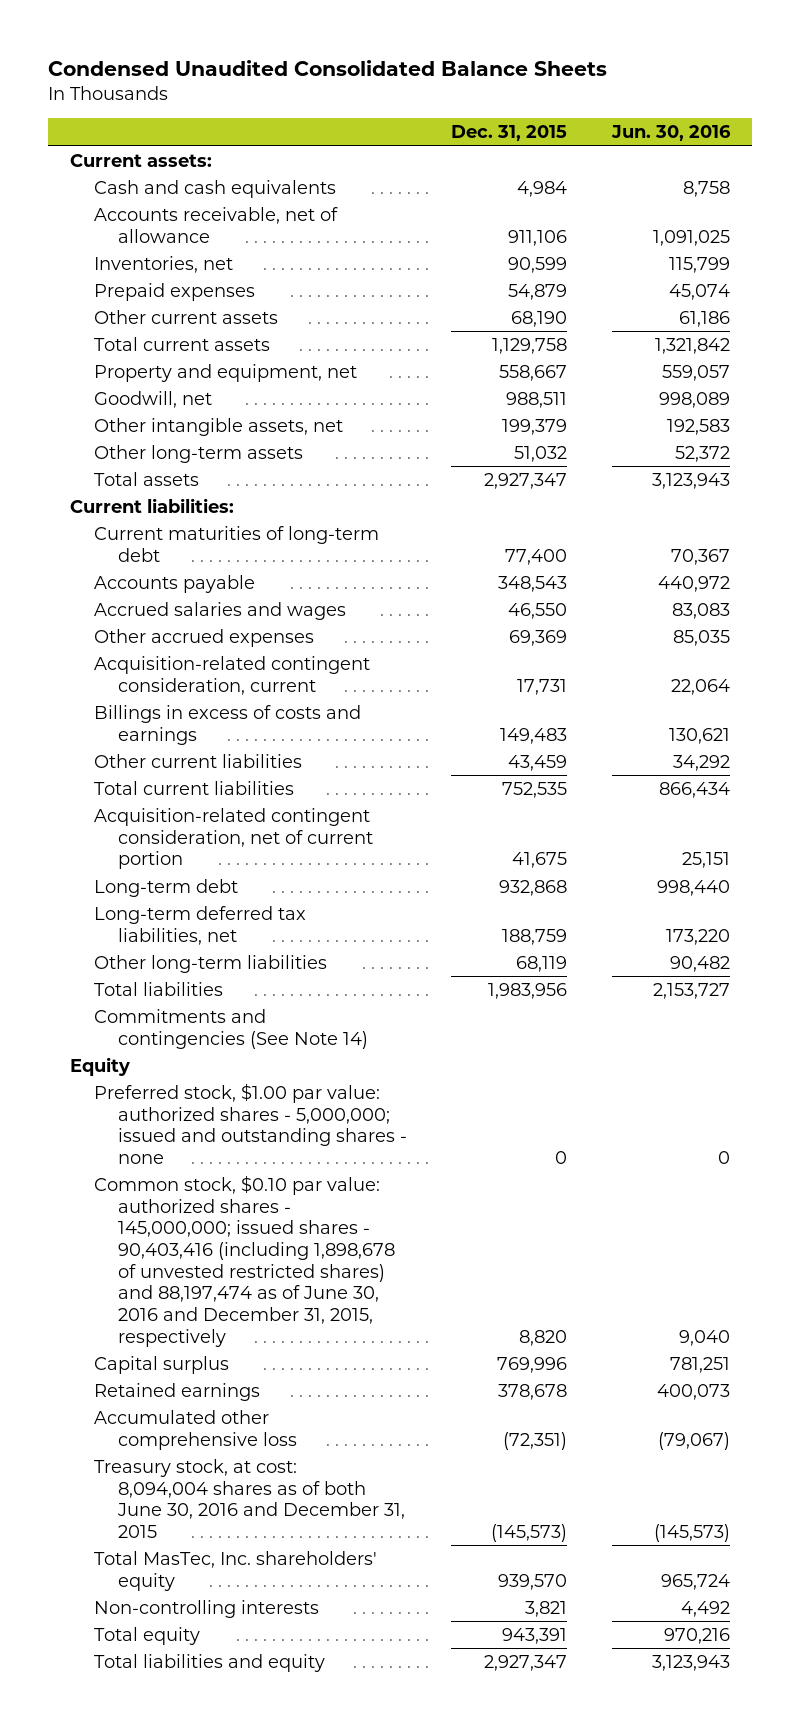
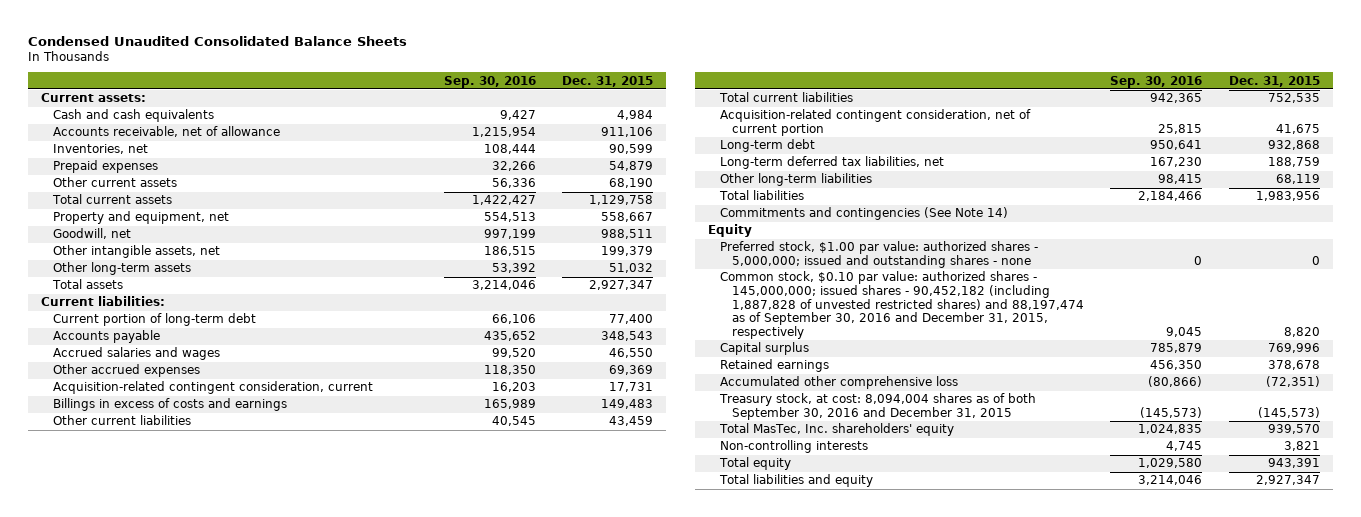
- | Dec. 31, 2015 | Jun. 30, 2016
+ | Sep. 30, 2016 | Dec. 31, 2015
- Current maturities of long-term debt | 77,400 | 70,367
+ Current portion of long-term debt | 66,106 | 77,400
- Common stock, $0.10 par value: authorized shares - 145,000,000; issued shares - 90,403,416 (including 1,898,678 of unvested restricted shares) and 88,197,474 as of June 30, 2016 and December 31, 2015, respectively | 8,820 | 9,040
+ Common stock, $0.10 par value: authorized shares - 145,000,000; issued shares - 90,452,182 (including 1,887,828 of unvested restricted shares) and 88,197,474 as of September 30, 2016 and December 31, 2015, respectively | 9,045 | 8,820
- Treasury stock, at cost: 8,094,004 shares as of both June 30, 2016 and December 31, 2015 | (145,573) | (145,573)
+ Treasury stock, at cost: 8,094,004 shares as of both September 30, 2016 and December 31, 2015 | (145,573) | (145,573)

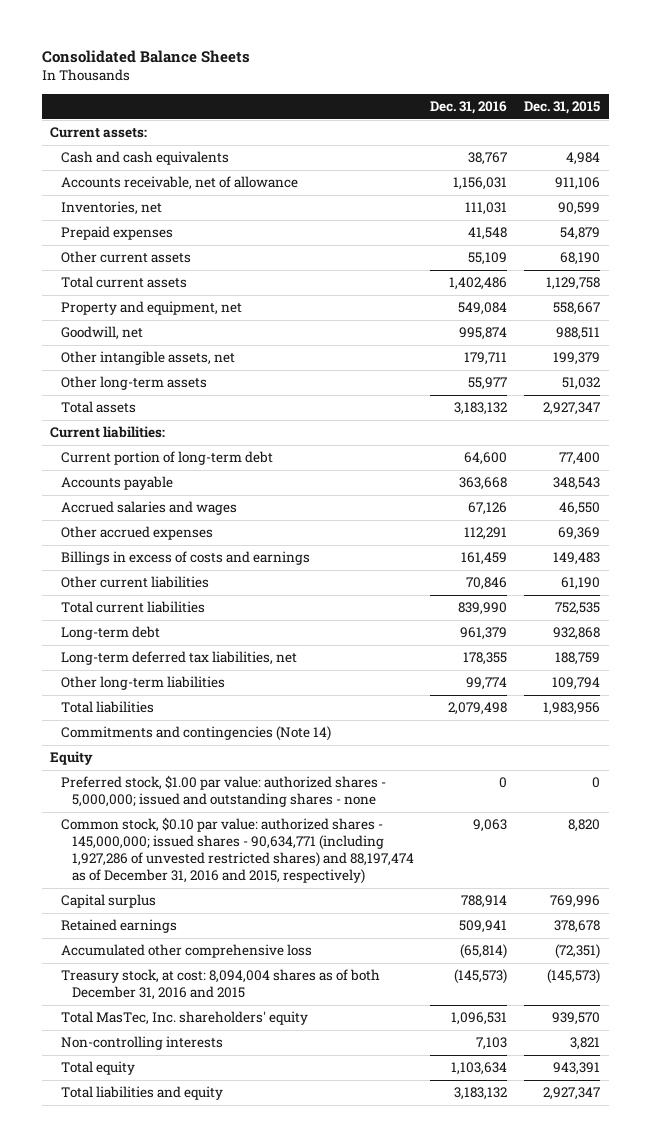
- Condensed Unaudited Consolidated Balance Sheets
+ Consolidated Balance Sheets
- | Sep. 30, 2016 | Dec. 31, 2015
+ | Dec. 31, 2016 | Dec. 31, 2015
- Acquisition-related contingent consideration, current | 16,203 | 17,731
- Other current liabilities | 40,545 | 43,459
+ Other current liabilities | 70,846 | 61,190
- Acquisition-related contingent consideration, net of current portion | 25,815 | 41,675
- Other long-term liabilities | 98,415 | 68,119
+ Other long-term liabilities | 99,774 | 109,794
- Commitments and contingencies (See Note 14)
+ Commitments and contingencies (Note 14)
- Common stock, $0.10 par value: authorized shares - 145,000,000; issued shares - 90,452,182 (including 1,887,828 of unvested restricted shares) and 88,197,474 as of September 30, 2016 and December 31, 2015, respectively | 9,045 | 8,820
+ Common stock, $0.10 par value: authorized shares - 145,000,000; issued shares - 90,634,771 (including 1,927,286 of unvested restricted shares) and 88,197,474 as of December 31, 2016 and 2015, respectively) | 9,063 | 8,820
- Treasury stock, at cost: 8,094,004 shares as of both September 30, 2016 and December 31, 2015 | (145,573) | (145,573)
+ Treasury stock, at cost: 8,094,004 shares as of both December 31, 2016 and 2015 | (145,573) | (145,573)

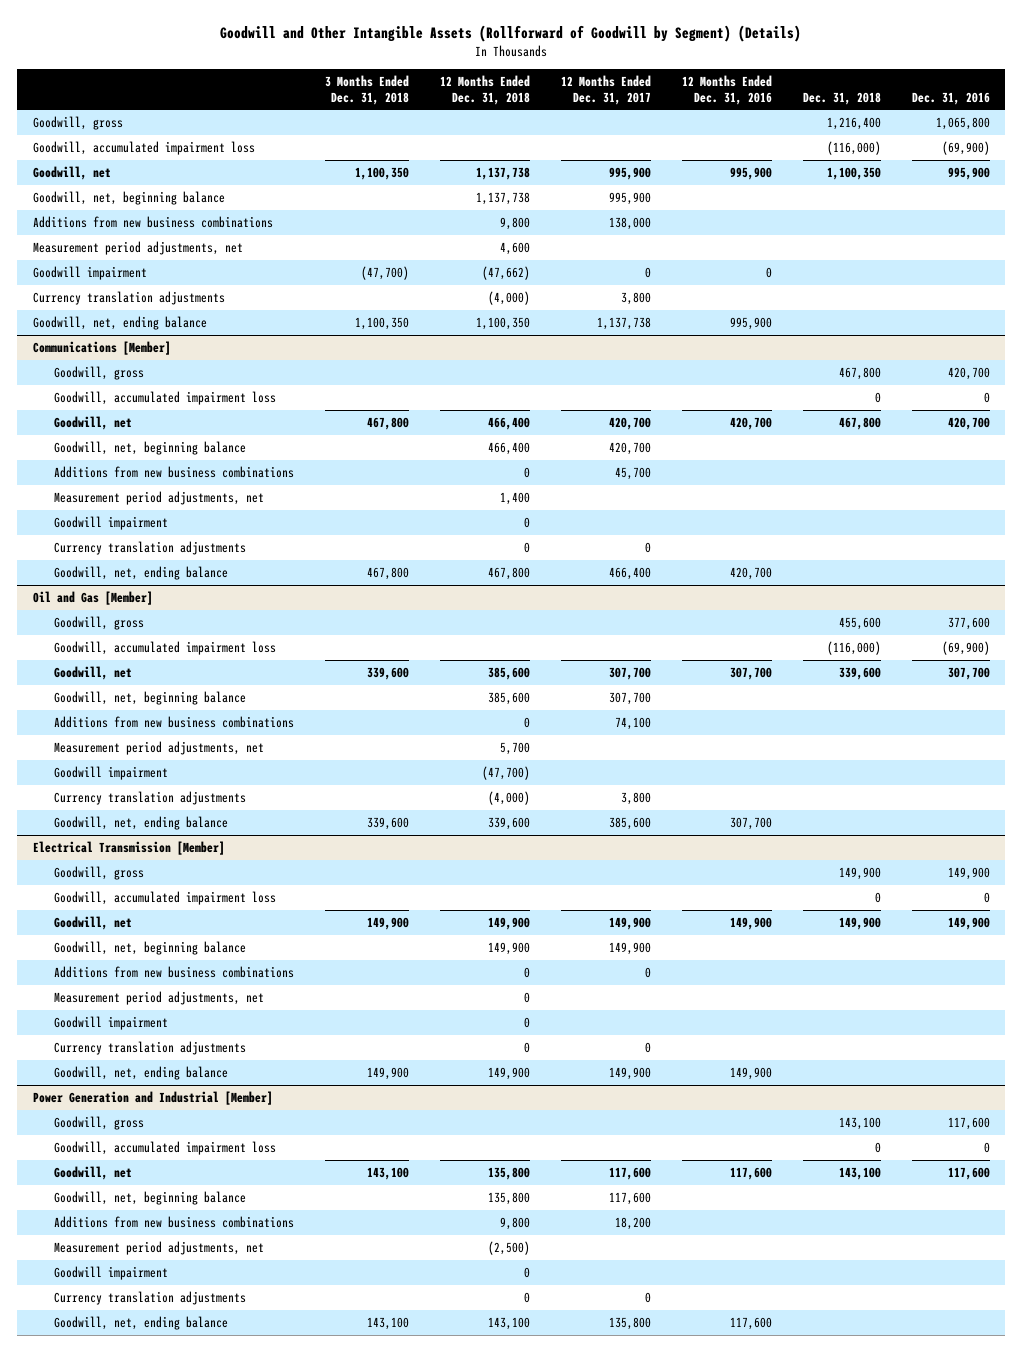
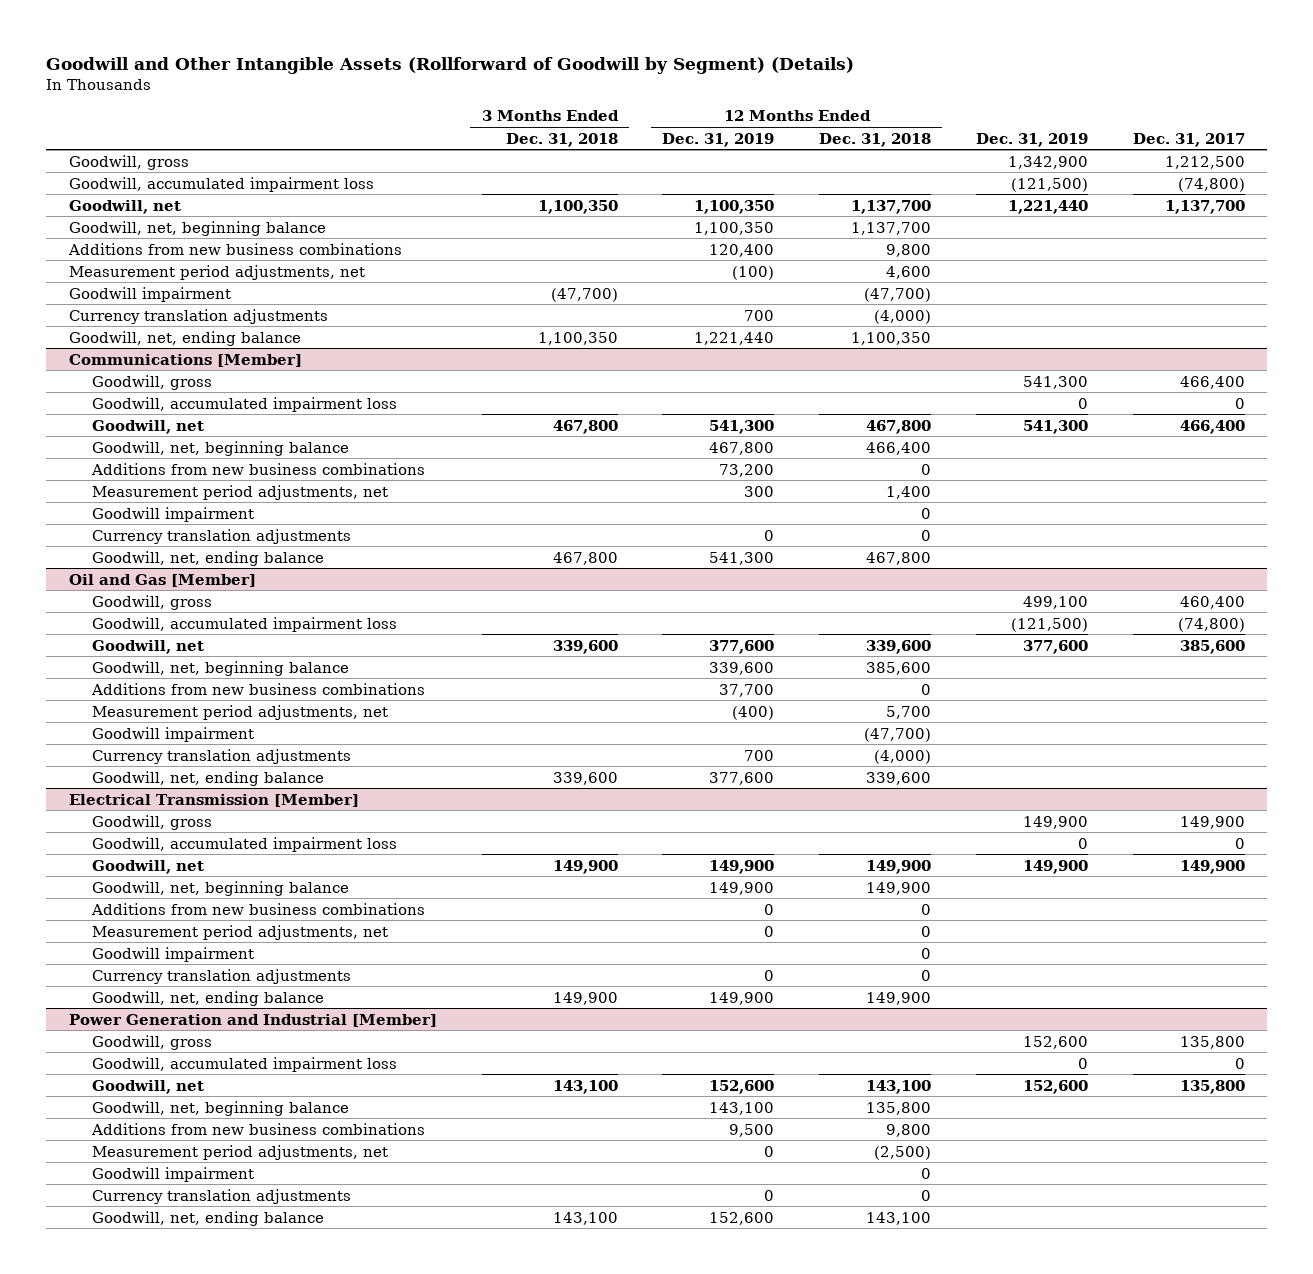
- | 3 Months Ended Dec. 31, 2018 | 12 Months Ended Dec. 31, 2018 | 12 Months Ended Dec. 31, 2017 | 12 Months Ended Dec. 31, 2016 | Dec. 31, 2018 | Dec. 31, 2016
+ | 3 Months Ended Dec. 31, 2018 | 12 Months Ended Dec. 31, 2019 | 12 Months Ended Dec. 31, 2018 | Dec. 31, 2019 | Dec. 31, 2017
- Goodwill, net | 1,100,350 | 1,137,738 | 995,900 | 995,900 | 1,100,350 | 995,900
- Goodwill, net, beginning balance | | 1,137,738 | 995,900 | | |
+ Goodwill, net | 1,100,350 | 1,100,350 | 1,137,700 | 1,221,440 | 1,137,700
+ Goodwill, net, beginning balance | | 1,100,350 | 1,137,700 | |
- Goodwill impairment | (47,700) | (47,662) | 0 | 0 | |
+ Goodwill impairment | (47,700) | | (47,700) | |
@ Communications [Member]
- Goodwill, net | 467,800 | 466,400 | 420,700 | 420,700 | 467,800 | 420,700
+ Goodwill, net | 467,800 | 541,300 | 467,800 | 541,300 | 466,400
@ Oil and Gas [Member]
- Goodwill, net | 339,600 | 385,600 | 307,700 | 307,700 | 339,600 | 307,700
+ Goodwill, net | 339,600 | 377,600 | 339,600 | 377,600 | 385,600
@ Power Generation and Industrial [Member]
- Goodwill, net | 143,100 | 135,800 | 117,600 | 117,600 | 143,100 | 117,600
+ Goodwill, net | 143,100 | 152,600 | 143,100 | 152,600 | 135,800

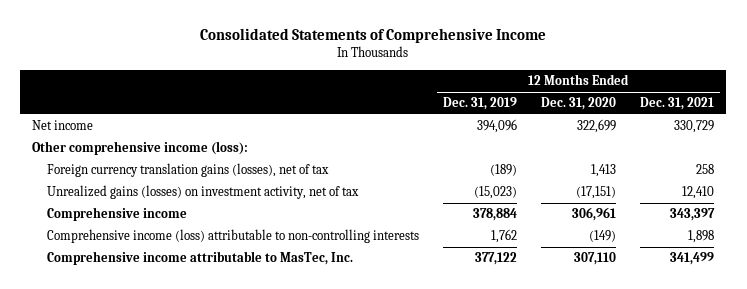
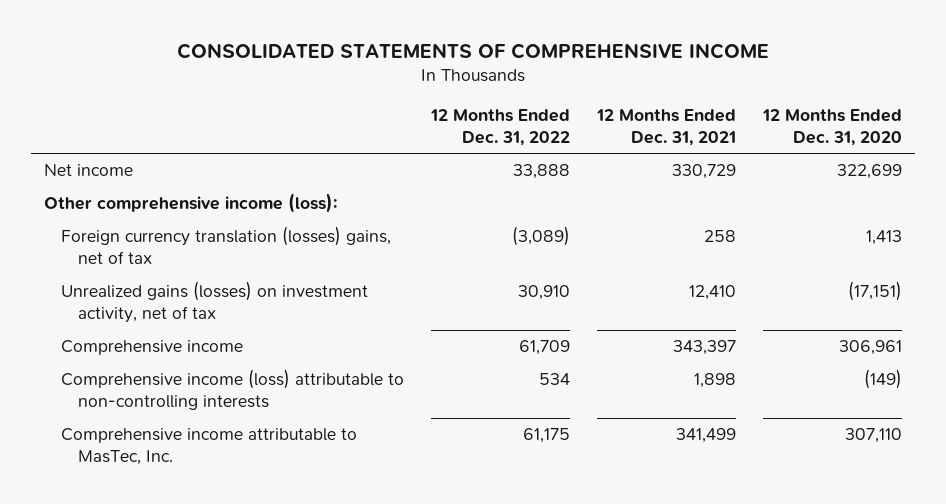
- Consolidated Statements of Comprehensive Income
+ CONSOLIDATED STATEMENTS OF COMPREHENSIVE INCOME
- | 12 Months Ended Dec. 31, 2019 | 12 Months Ended Dec. 31, 2020 | 12 Months Ended Dec. 31, 2021
+ | 12 Months Ended Dec. 31, 2022 | 12 Months Ended Dec. 31, 2021 | 12 Months Ended Dec. 31, 2020
- Foreign currency translation gains (losses), net of tax | (189) | 1,413 | 258
+ Foreign currency translation (losses) gains, net of tax | (3,089) | 258 | 1,413

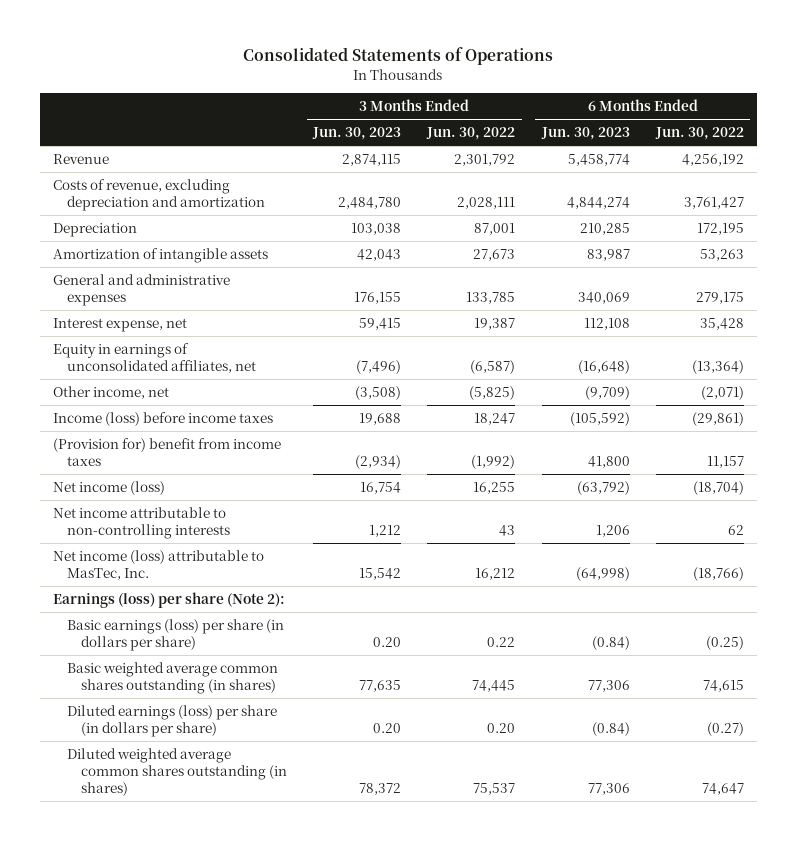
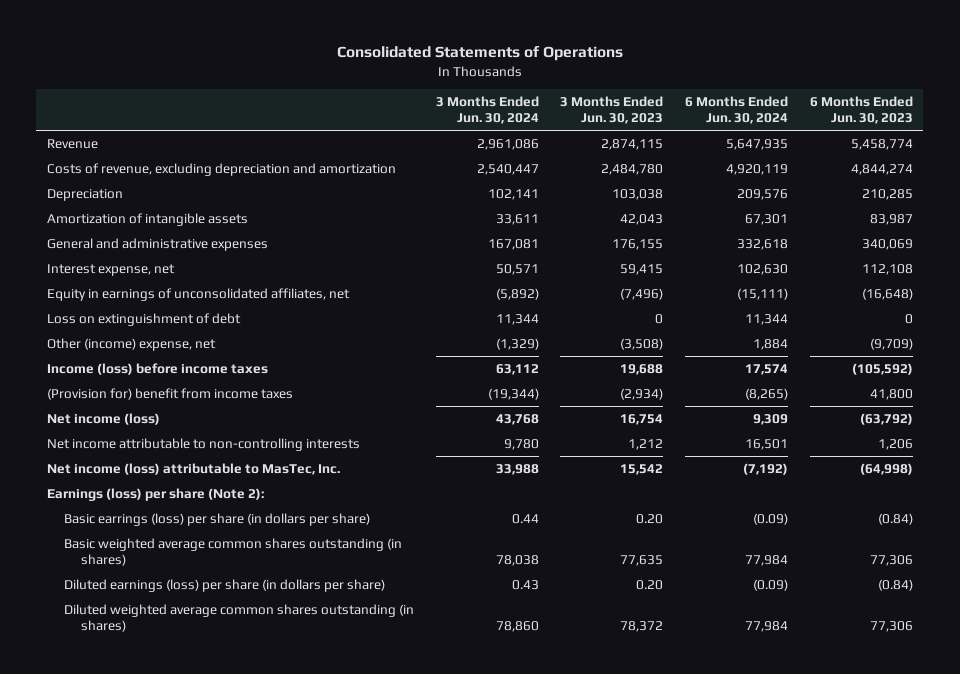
- | 3 Months Ended Jun. 30, 2023 | 3 Months Ended Jun. 30, 2022 | 6 Months Ended Jun. 30, 2023 | 6 Months Ended Jun. 30, 2022
+ | 3 Months Ended Jun. 30, 2024 | 3 Months Ended Jun. 30, 2023 | 6 Months Ended Jun. 30, 2024 | 6 Months Ended Jun. 30, 2023
- Other income, net | (3,508) | (5,825) | (9,709) | (2,071)
+ Loss on extinguishment of debt | 11,344 | 0 | 11,344 | 0
+ Other (income) expense, net | (1,329) | (3,508) | 1,884 | (9,709)
- Basic earnings (loss) per share (in dollars per share) | 0.20 | 0.22 | (0.84) | (0.25)
+ Basic earrings (loss) per share (in dollars per share) | 0.44 | 0.20 | (0.09) | (0.84)

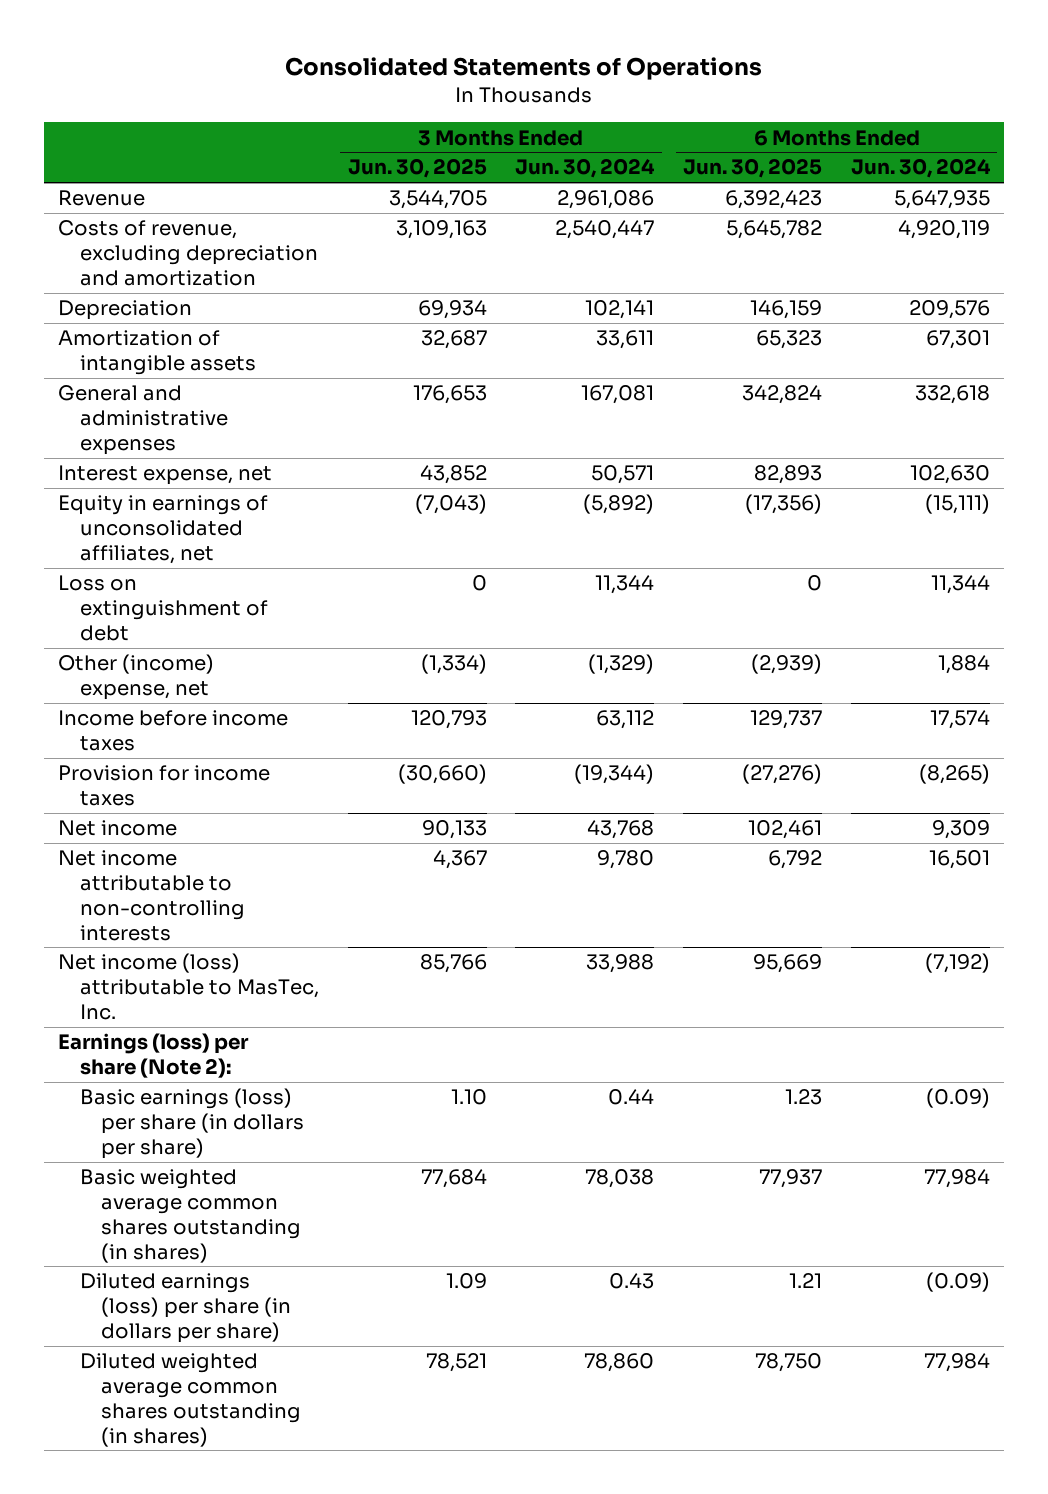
- | 3 Months Ended Jun. 30, 2024 | 3 Months Ended Jun. 30, 2023 | 6 Months Ended Jun. 30, 2024 | 6 Months Ended Jun. 30, 2023
+ | 3 Months Ended Jun. 30, 2025 | 3 Months Ended Jun. 30, 2024 | 6 Months Ended Jun. 30, 2025 | 6 Months Ended Jun. 30, 2024
- Income (loss) before income taxes | 63,112 | 19,688 | 17,574 | (105,592)
- (Provision for) benefit from income taxes | (19,344) | (2,934) | (8,265) | 41,800
- Net income (loss) | 43,768 | 16,754 | 9,309 | (63,792)
+ Income before income taxes | 120,793 | 63,112 | 129,737 | 17,574
+ Provision for income taxes | (30,660) | (19,344) | (27,276) | (8,265)
+ Net income | 90,133 | 43,768 | 102,461 | 9,309
- Basic earrings (loss) per share (in dollars per share) | 0.44 | 0.20 | (0.09) | (0.84)
+ Basic earnings (loss) per share (in dollars per share) | 1.10 | 0.44 | 1.23 | (0.09)

